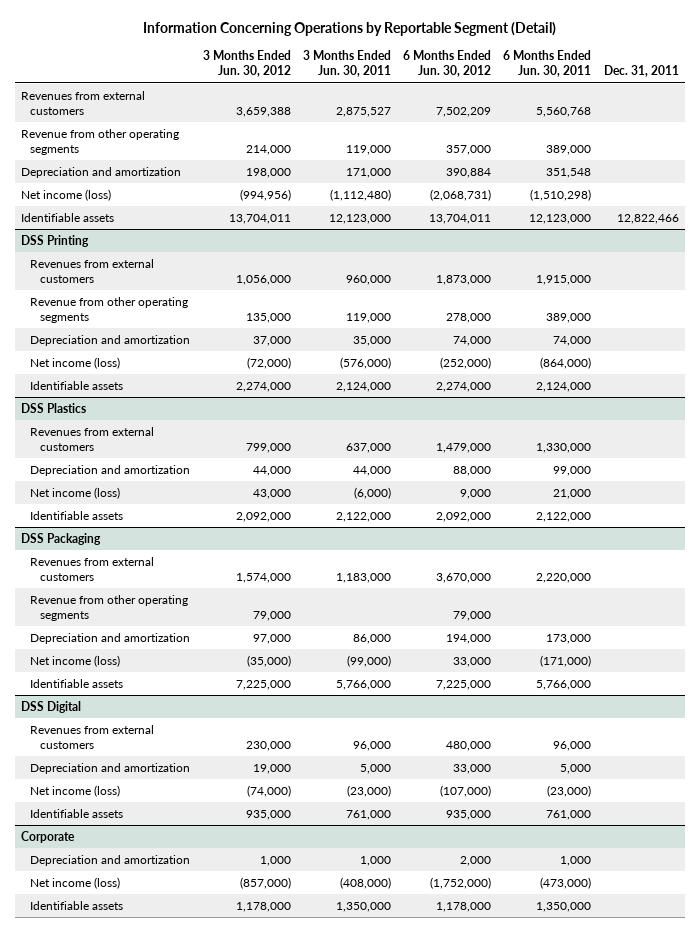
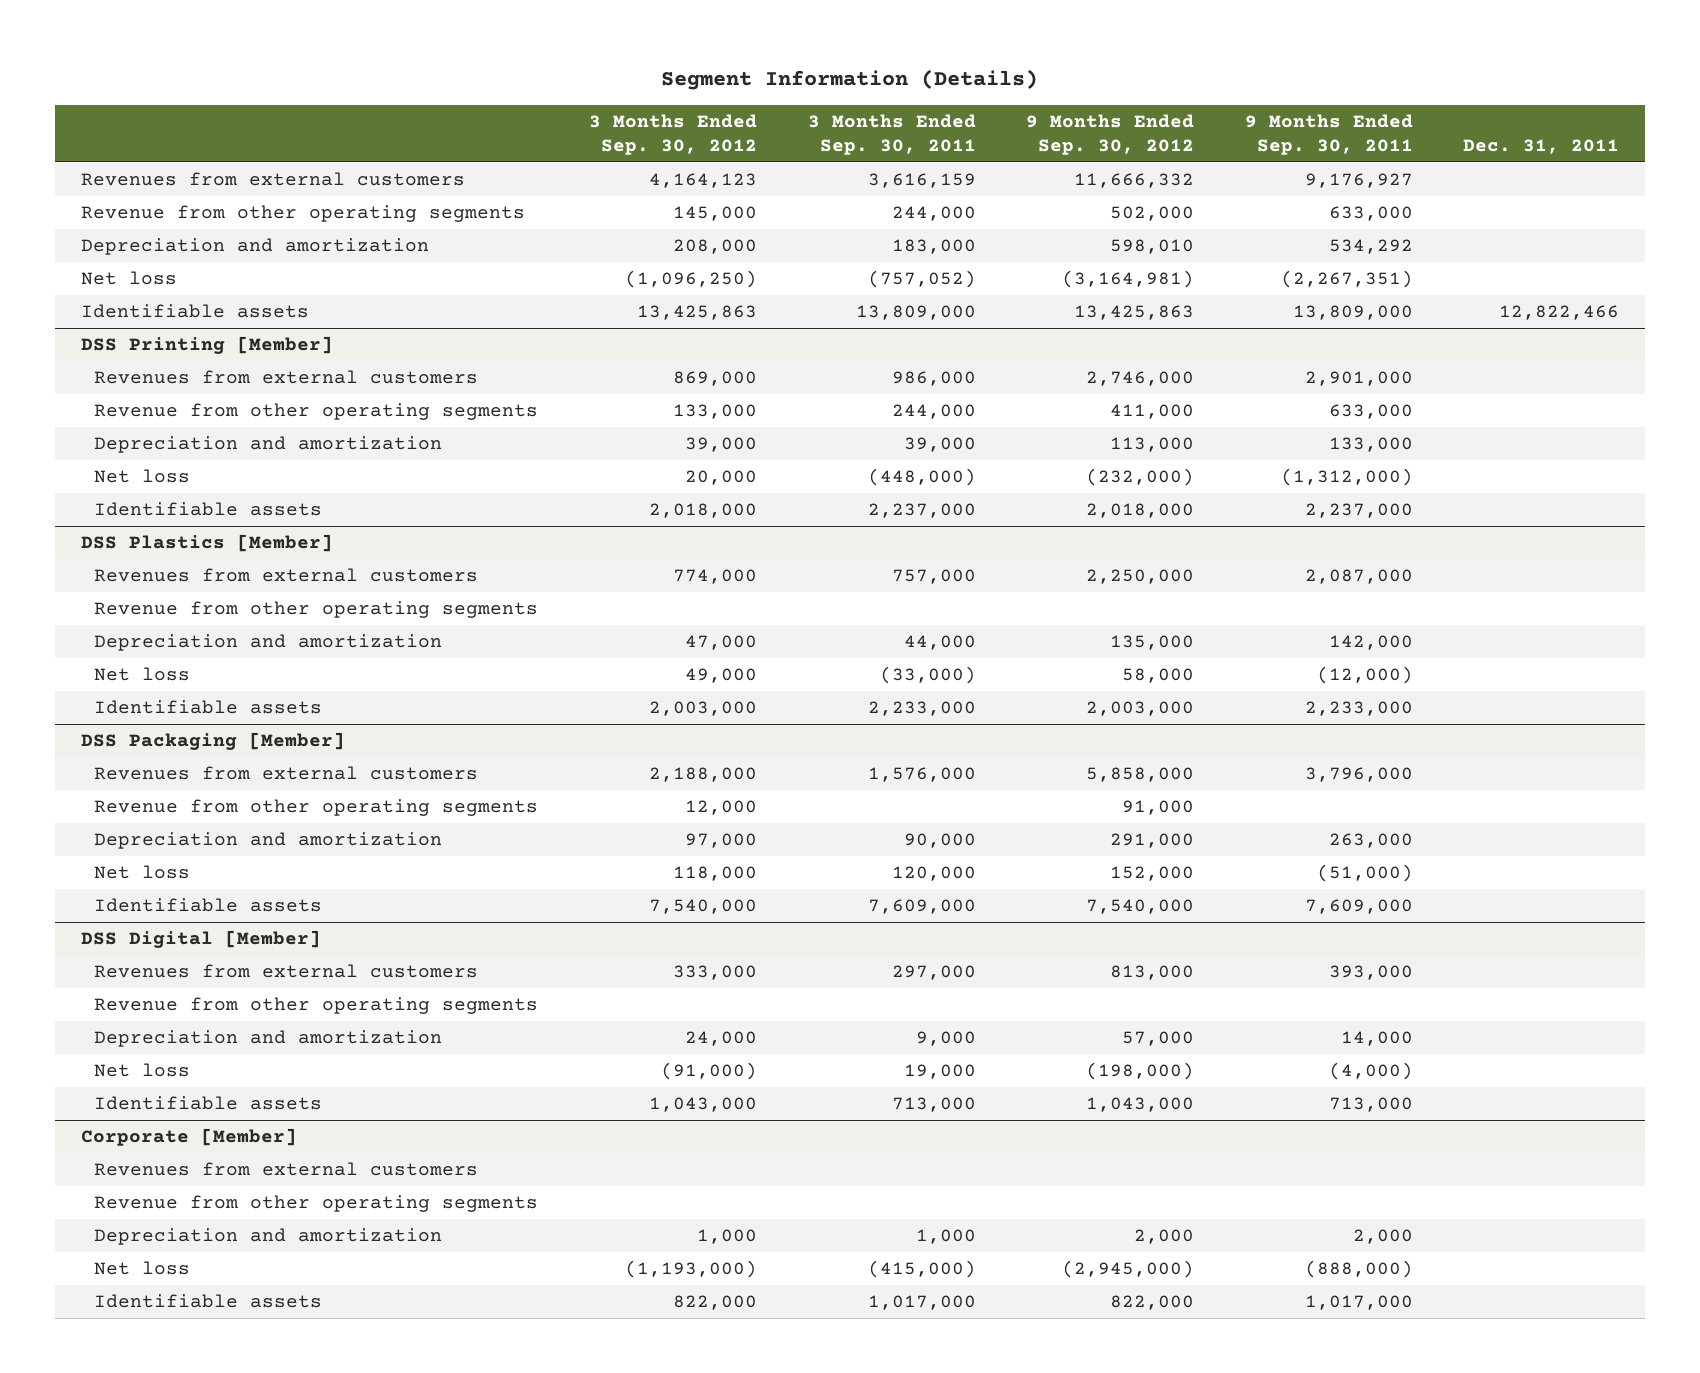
- Information Concerning Operations by Reportable Segment (Detail)
+ Segment Information (Details)
- | 3 Months Ended Jun. 30, 2012 | 3 Months Ended Jun. 30, 2011 | 6 Months Ended Jun. 30, 2012 | 6 Months Ended Jun. 30, 2011 | Dec. 31, 2011
+ | 3 Months Ended Sep. 30, 2012 | 3 Months Ended Sep. 30, 2011 | 9 Months Ended Sep. 30, 2012 | 9 Months Ended Sep. 30, 2011 | Dec. 31, 2011
- Net income (loss) | (994,956) | (1,112,480) | (2,068,731) | (1,510,298) |
+ Net loss | (1,096,250) | (757,052) | (3,164,981) | (2,267,351) |
- DSS Printing
+ DSS Printing [Member]
- Net income (loss) | (72,000) | (576,000) | (252,000) | (864,000) |
+ Net loss | 20,000 | (448,000) | (232,000) | (1,312,000) |
- DSS Plastics
+ DSS Plastics [Member]
+ Revenue from other operating segments
- Net income (loss) | 43,000 | (6,000) | 9,000 | 21,000 |
+ Net loss | 49,000 | (33,000) | 58,000 | (12,000) |
- DSS Packaging
+ DSS Packaging [Member]
- Net income (loss) | (35,000) | (99,000) | 33,000 | (171,000) |
+ Net loss | 118,000 | 120,000 | 152,000 | (51,000) |
- DSS Digital
+ DSS Digital [Member]
+ Revenue from other operating segments
- Net income (loss) | (74,000) | (23,000) | (107,000) | (23,000) |
+ Net loss | (91,000) | 19,000 | (198,000) | (4,000) |
- Corporate
+ Corporate [Member]
+ Revenues from external customers
+ Revenue from other operating segments
- Net income (loss) | (857,000) | (408,000) | (1,752,000) | (473,000) |
+ Net loss | (1,193,000) | (415,000) | (2,945,000) | (888,000) |

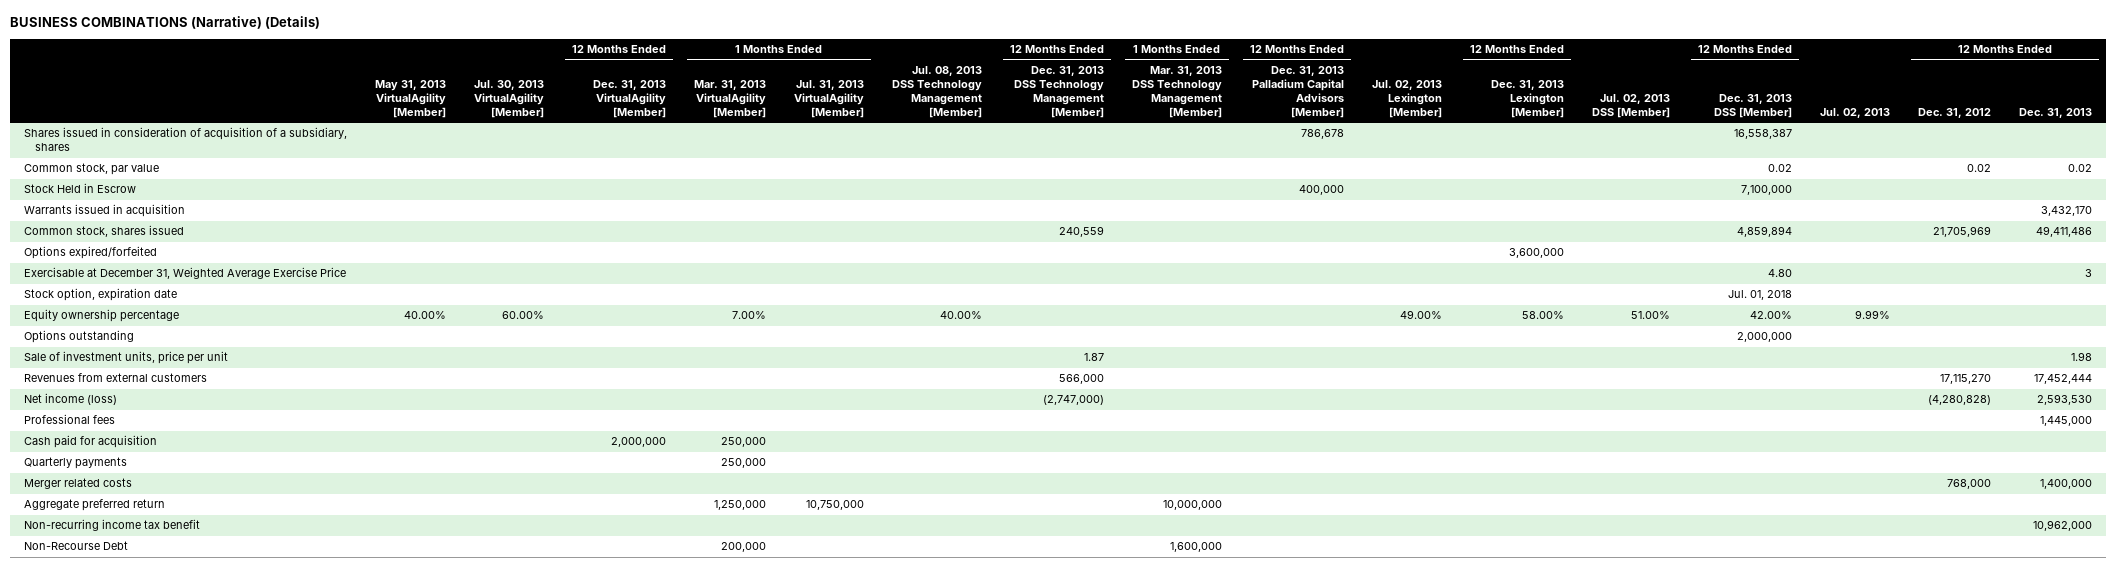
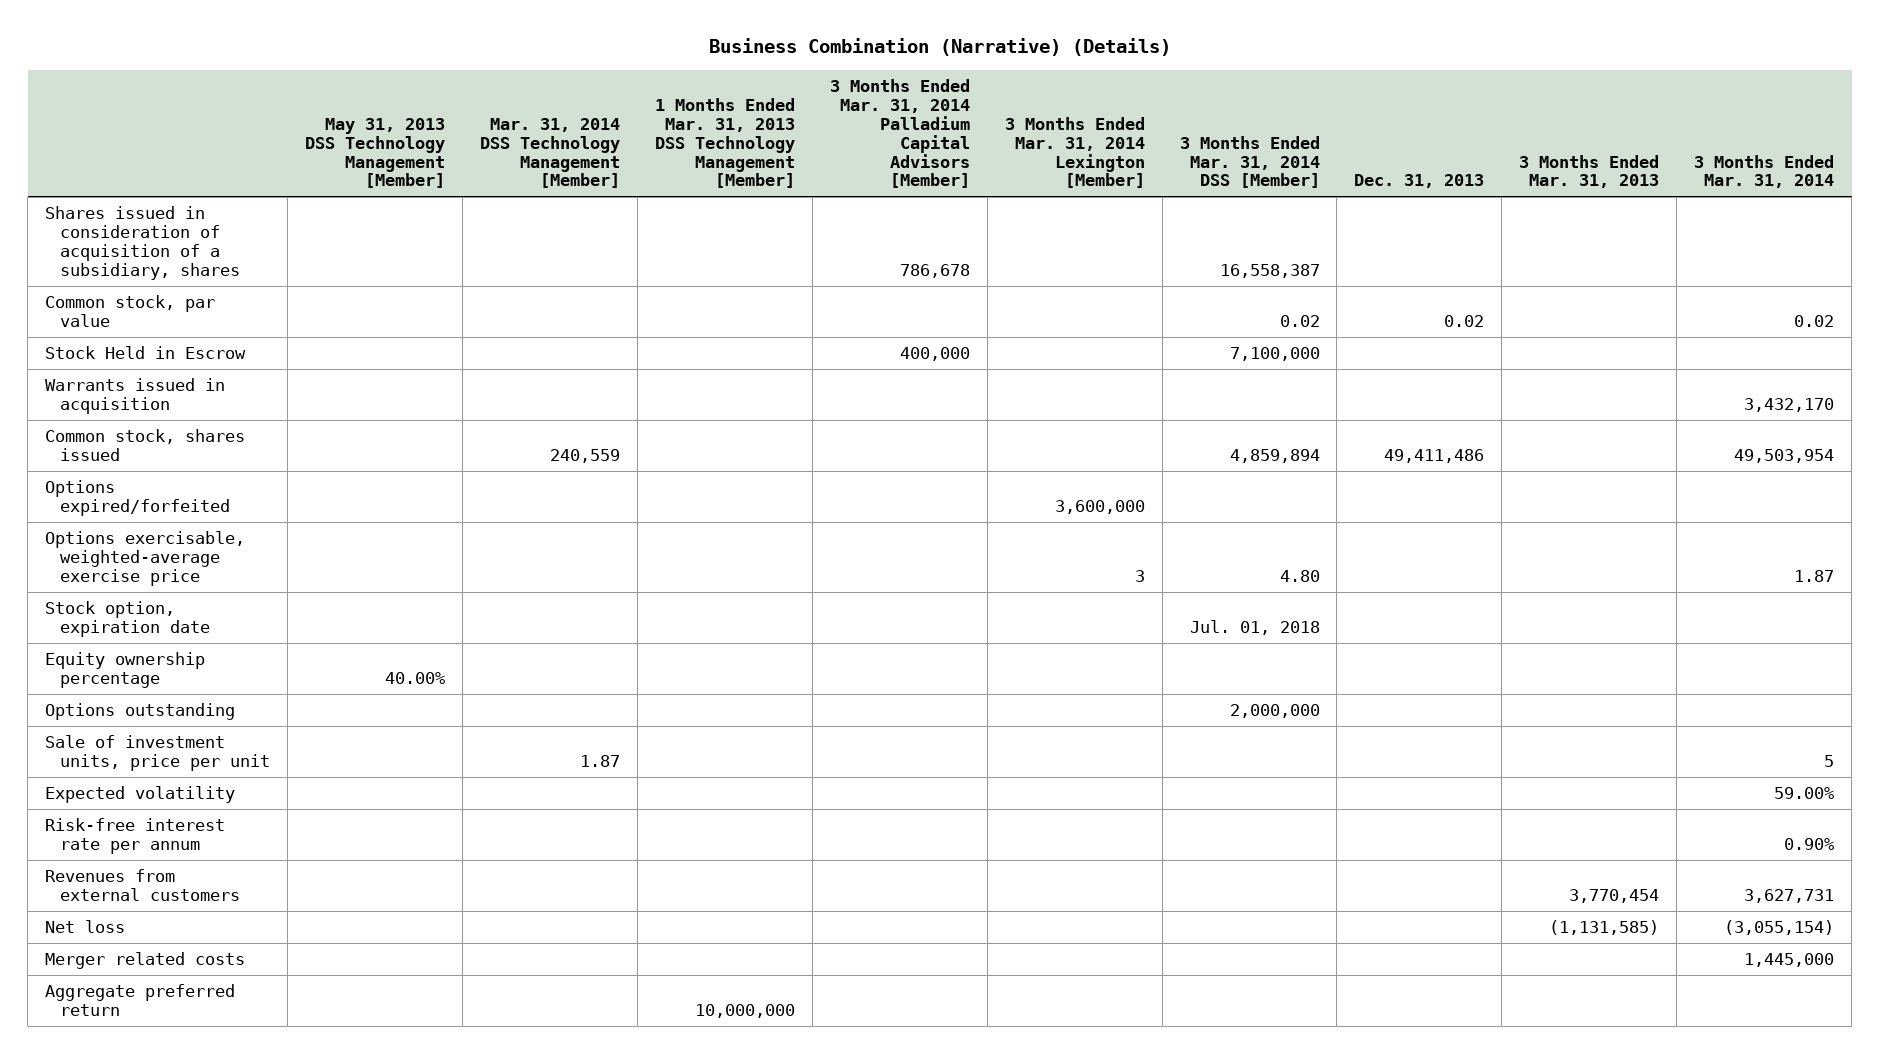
- BUSINESS COMBINATIONS (Narrative) (Details)
+ Business Combination (Narrative) (Details)
- | May 31, 2013 VirtualAgility [Member] | Jul. 30, 2013 VirtualAgility [Member] | 12 Months Ended Dec. 31, 2013 VirtualAgility [Member] | 1 Months Ended Mar. 31, 2013 VirtualAgility [Member] | 1 Months Ended Jul. 31, 2013 VirtualAgility [Member] | Jul. 08, 2013 DSS Technology Management [Member] | 12 Months Ended Dec. 31, 2013 DSS Technology Management [Member] | 1 Months Ended Mar. 31, 2013 DSS Technology Management [Member] | 12 Months Ended Dec. 31, 2013 Palladium Capital Advisors [Member] | Jul. 02, 2013 Lexington [Member] | 12 Months Ended Dec. 31, 2013 Lexington [Member] | Jul. 02, 2013 DSS [Member] | 12 Months Ended Dec. 31, 2013 DSS [Member] | Jul. 02, 2013 | 12 Months Ended Dec. 31, 2012 | 12 Months Ended Dec. 31, 2013
+ | May 31, 2013 DSS Technology Management [Member] | Mar. 31, 2014 DSS Technology Management [Member] | 1 Months Ended Mar. 31, 2013 DSS Technology Management [Member] | 3 Months Ended Mar. 31, 2014 Palladium Capital Advisors [Member] | 3 Months Ended Mar. 31, 2014 Lexington [Member] | 3 Months Ended Mar. 31, 2014 DSS [Member] | Dec. 31, 2013 | 3 Months Ended Mar. 31, 2013 | 3 Months Ended Mar. 31, 2014
- Exercisable at December 31, Weighted Average Exercise Price | | | | | | | | | | | | | 4.80 | | | 3
+ Options exercisable, weighted-average exercise price | | | | | 3 | 4.80 | | | 1.87
+ Expected volatility | | | | | | | | | 59.00%
+ Risk-free interest rate per annum | | | | | | | | | 0.90%
- Net income (loss) | | | | | | | (2,747,000) | | | | | | | | (4,280,828) | 2,593,530
- Professional fees | | | | | | | | | | | | | | | | 1,445,000
- Cash paid for acquisition | | | 2,000,000 | 250,000 | | | | | | | | | | | |
- Quarterly payments | | | | 250,000 | | | | | | | | | | | |
+ Net loss | | | | | | | | (1,131,585) | (3,055,154)
- Non-recurring income tax benefit | | | | | | | | | | | | | | | | 10,962,000
- Non-Recourse Debt | | | | 200,000 | | | | 1,600,000 | | | | | | | |

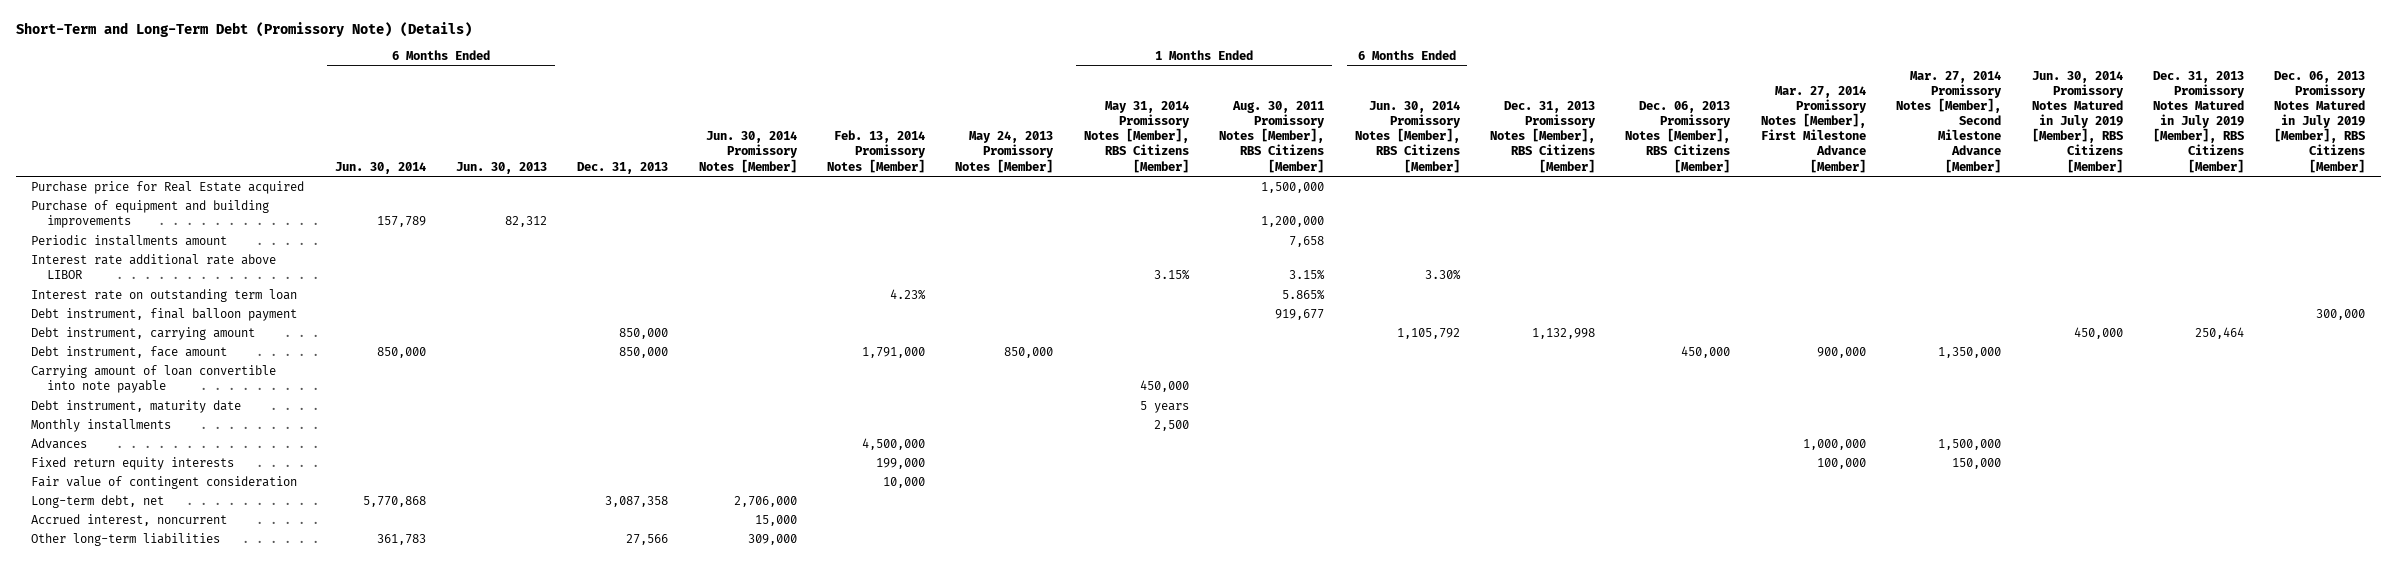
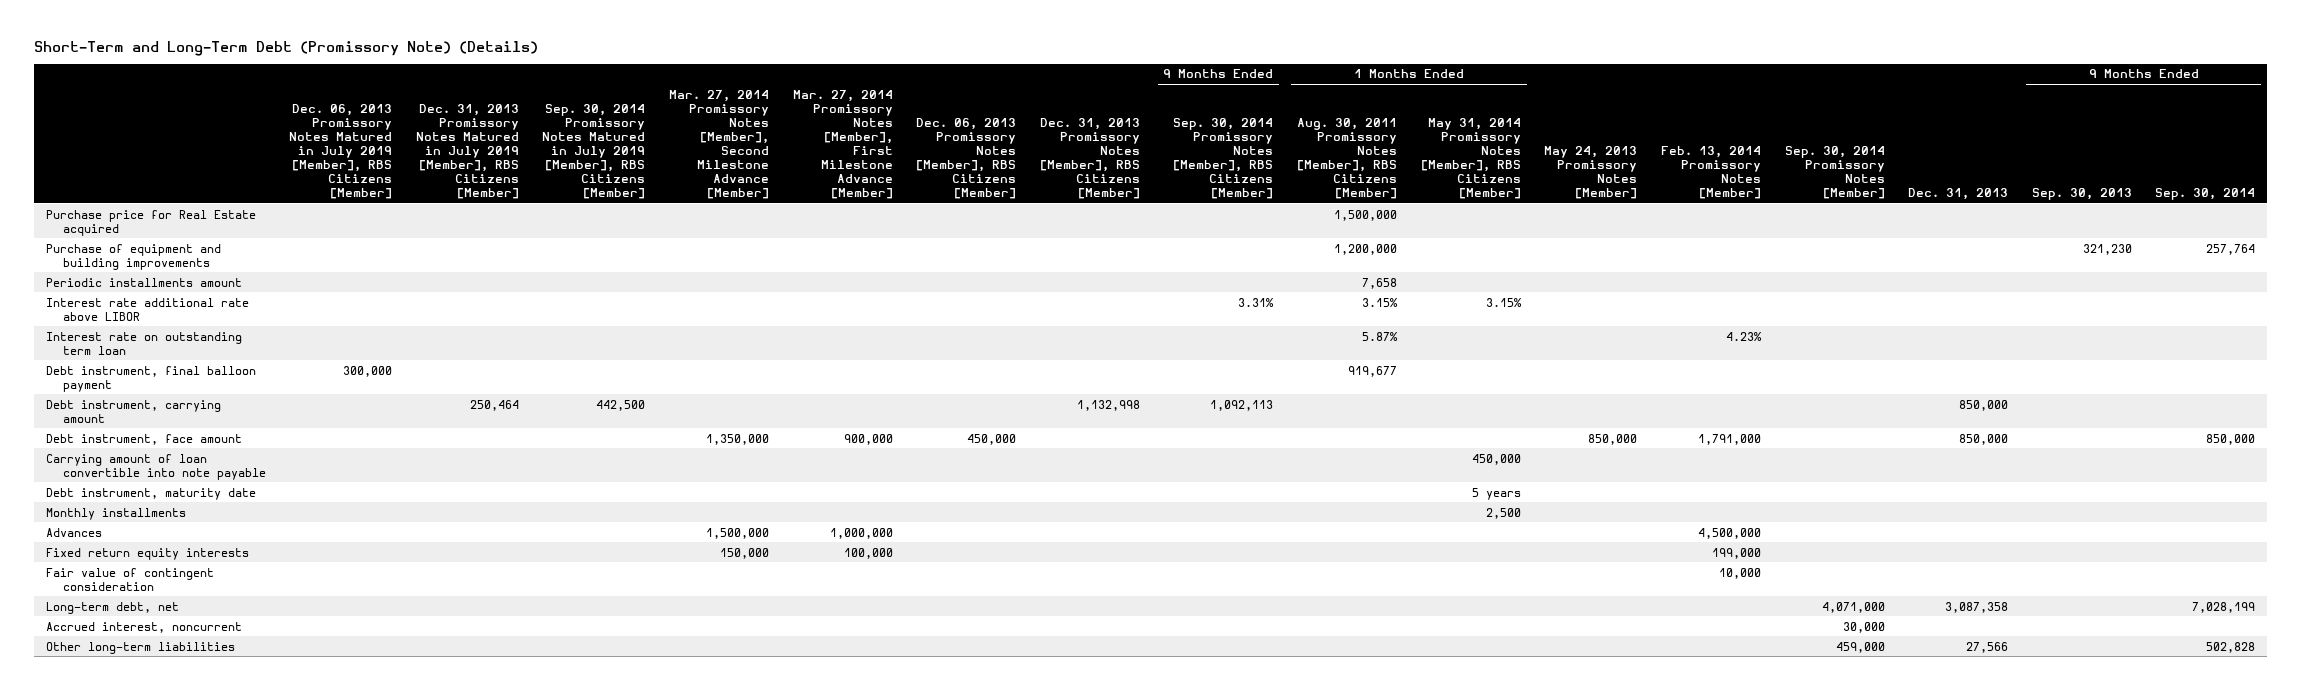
- | 6 Months Ended Jun. 30, 2014 | 6 Months Ended Jun. 30, 2013 | Dec. 31, 2013 | Jun. 30, 2014 Promissory Notes [Member] | Feb. 13, 2014 Promissory Notes [Member] | May 24, 2013 Promissory Notes [Member] | 1 Months Ended May 31, 2014 Promissory Notes [Member], RBS Citizens [Member] | 1 Months Ended Aug. 30, 2011 Promissory Notes [Member], RBS Citizens [Member] | 6 Months Ended Jun. 30, 2014 Promissory Notes [Member], RBS Citizens [Member] | Dec. 31, 2013 Promissory Notes [Member], RBS Citizens [Member] | Dec. 06, 2013 Promissory Notes [Member], RBS Citizens [Member] | Mar. 27, 2014 Promissory Notes [Member], First Milestone Advance [Member] | Mar. 27, 2014 Promissory Notes [Member], Second Milestone Advance [Member] | Jun. 30, 2014 Promissory Notes Matured in July 2019 [Member], RBS Citizens [Member] | Dec. 31, 2013 Promissory Notes Matured in July 2019 [Member], RBS Citizens [Member] | Dec. 06, 2013 Promissory Notes Matured in July 2019 [Member], RBS Citizens [Member]
+ | Dec. 06, 2013 Promissory Notes Matured in July 2019 [Member], RBS Citizens [Member] | Dec. 31, 2013 Promissory Notes Matured in July 2019 [Member], RBS Citizens [Member] | Sep. 30, 2014 Promissory Notes Matured in July 2019 [Member], RBS Citizens [Member] | Mar. 27, 2014 Promissory Notes [Member], Second Milestone Advance [Member] | Mar. 27, 2014 Promissory Notes [Member], First Milestone Advance [Member] | Dec. 06, 2013 Promissory Notes [Member], RBS Citizens [Member] | Dec. 31, 2013 Promissory Notes [Member], RBS Citizens [Member] | 9 Months Ended Sep. 30, 2014 Promissory Notes [Member], RBS Citizens [Member] | 1 Months Ended Aug. 30, 2011 Promissory Notes [Member], RBS Citizens [Member] | 1 Months Ended May 31, 2014 Promissory Notes [Member], RBS Citizens [Member] | May 24, 2013 Promissory Notes [Member] | Feb. 13, 2014 Promissory Notes [Member] | Sep. 30, 2014 Promissory Notes [Member] | Dec. 31, 2013 | 9 Months Ended Sep. 30, 2013 | 9 Months Ended Sep. 30, 2014
- Interest rate on outstanding term loan | | | | | 4.23% | | | 5.865% | | | | | | | |
+ Interest rate on outstanding term loan | | | | | | | | | 5.87% | | | 4.23% | | | |

